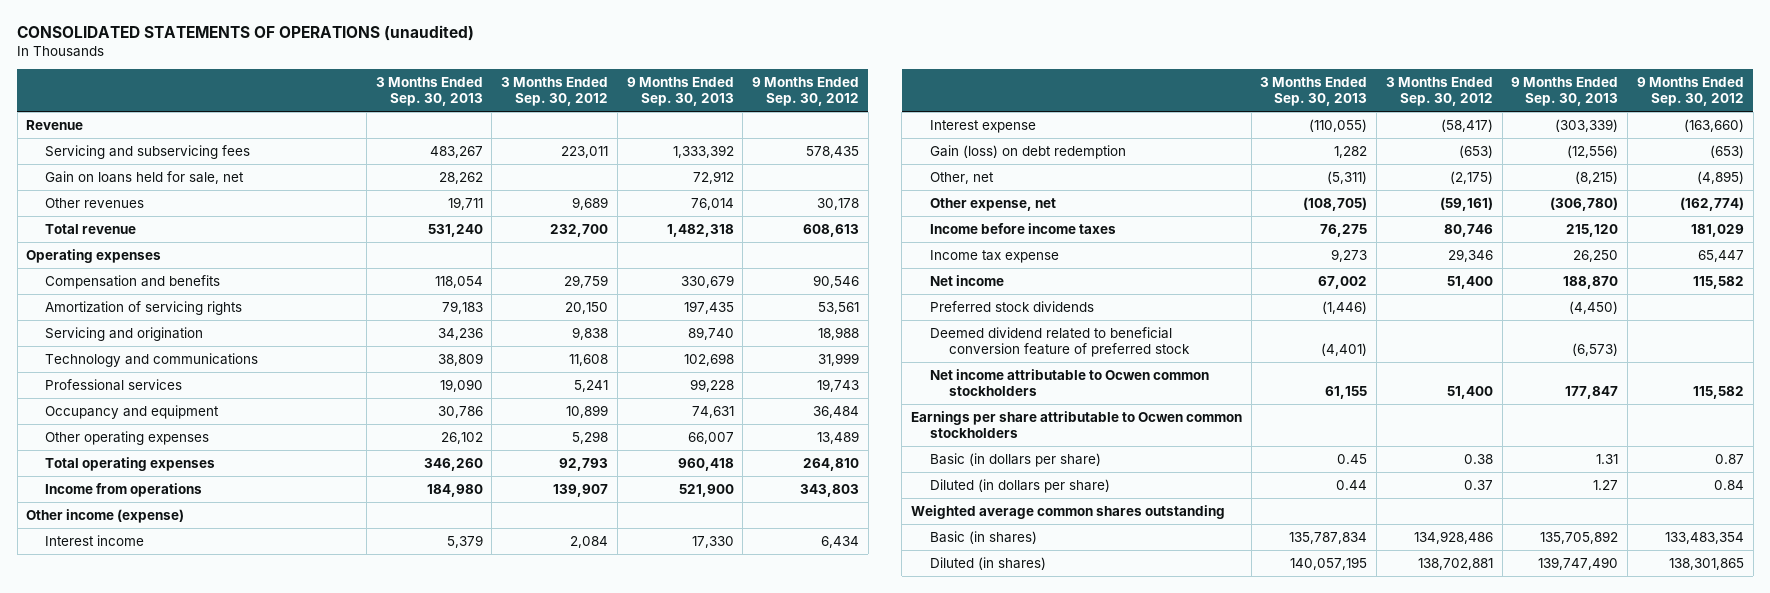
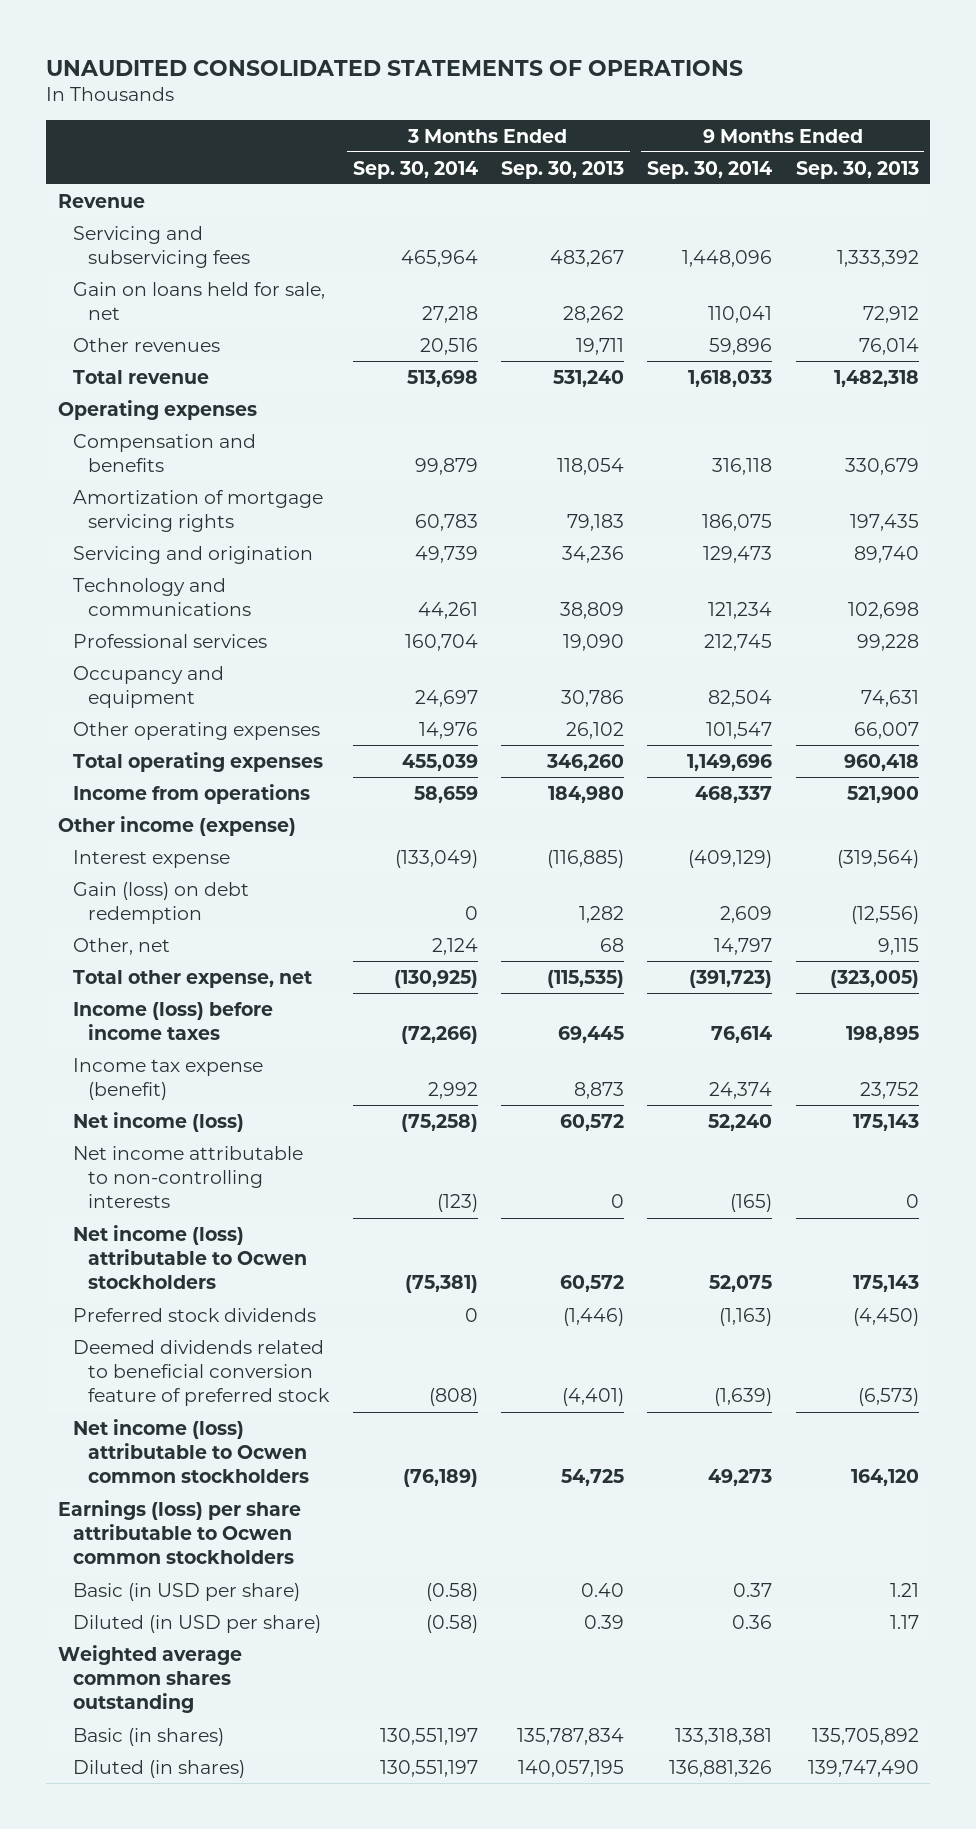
- CONSOLIDATED STATEMENTS OF OPERATIONS (unaudited)
+ UNAUDITED CONSOLIDATED STATEMENTS OF OPERATIONS
- | 3 Months Ended Sep. 30, 2013 | 3 Months Ended Sep. 30, 2012 | 9 Months Ended Sep. 30, 2013 | 9 Months Ended Sep. 30, 2012
+ | 3 Months Ended Sep. 30, 2014 | 3 Months Ended Sep. 30, 2013 | 9 Months Ended Sep. 30, 2014 | 9 Months Ended Sep. 30, 2013
- Amortization of servicing rights | 79,183 | 20,150 | 197,435 | 53,561
+ Amortization of mortgage servicing rights | 60,783 | 79,183 | 186,075 | 197,435
- Interest income | 5,379 | 2,084 | 17,330 | 6,434
- Interest expense | (110,055) | (58,417) | (303,339) | (163,660)
+ Interest expense | (133,049) | (116,885) | (409,129) | (319,564)
- Other, net | (5,311) | (2,175) | (8,215) | (4,895)
- Other expense, net | (108,705) | (59,161) | (306,780) | (162,774)
- Income before income taxes | 76,275 | 80,746 | 215,120 | 181,029
- Income tax expense | 9,273 | 29,346 | 26,250 | 65,447
- Net income | 67,002 | 51,400 | 188,870 | 115,582
+ Other, net | 2,124 | 68 | 14,797 | 9,115
+ Total other expense, net | (130,925) | (115,535) | (391,723) | (323,005)
+ Income (loss) before income taxes | (72,266) | 69,445 | 76,614 | 198,895
+ Income tax expense (benefit) | 2,992 | 8,873 | 24,374 | 23,752
+ Net income (loss) | (75,258) | 60,572 | 52,240 | 175,143
+ Net income attributable to non-controlling interests | (123) | 0 | (165) | 0
+ Net income (loss) attributable to Ocwen stockholders | (75,381) | 60,572 | 52,075 | 175,143
- Deemed dividend related to beneficial conversion feature of preferred stock | (4,401) | | (6,573) |
- Net income attributable to Ocwen common stockholders | 61,155 | 51,400 | 177,847 | 115,582
- Earnings per share attributable to Ocwen common stockholders
- Basic (in dollars per share) | 0.45 | 0.38 | 1.31 | 0.87
- Diluted (in dollars per share) | 0.44 | 0.37 | 1.27 | 0.84
+ Deemed dividends related to beneficial conversion feature of preferred stock | (808) | (4,401) | (1,639) | (6,573)
+ Net income (loss) attributable to Ocwen common stockholders | (76,189) | 54,725 | 49,273 | 164,120
+ Earnings (loss) per share attributable to Ocwen common stockholders
+ Basic (in USD per share) | (0.58) | 0.40 | 0.37 | 1.21
+ Diluted (in USD per share) | (0.58) | 0.39 | 0.36 | 1.17

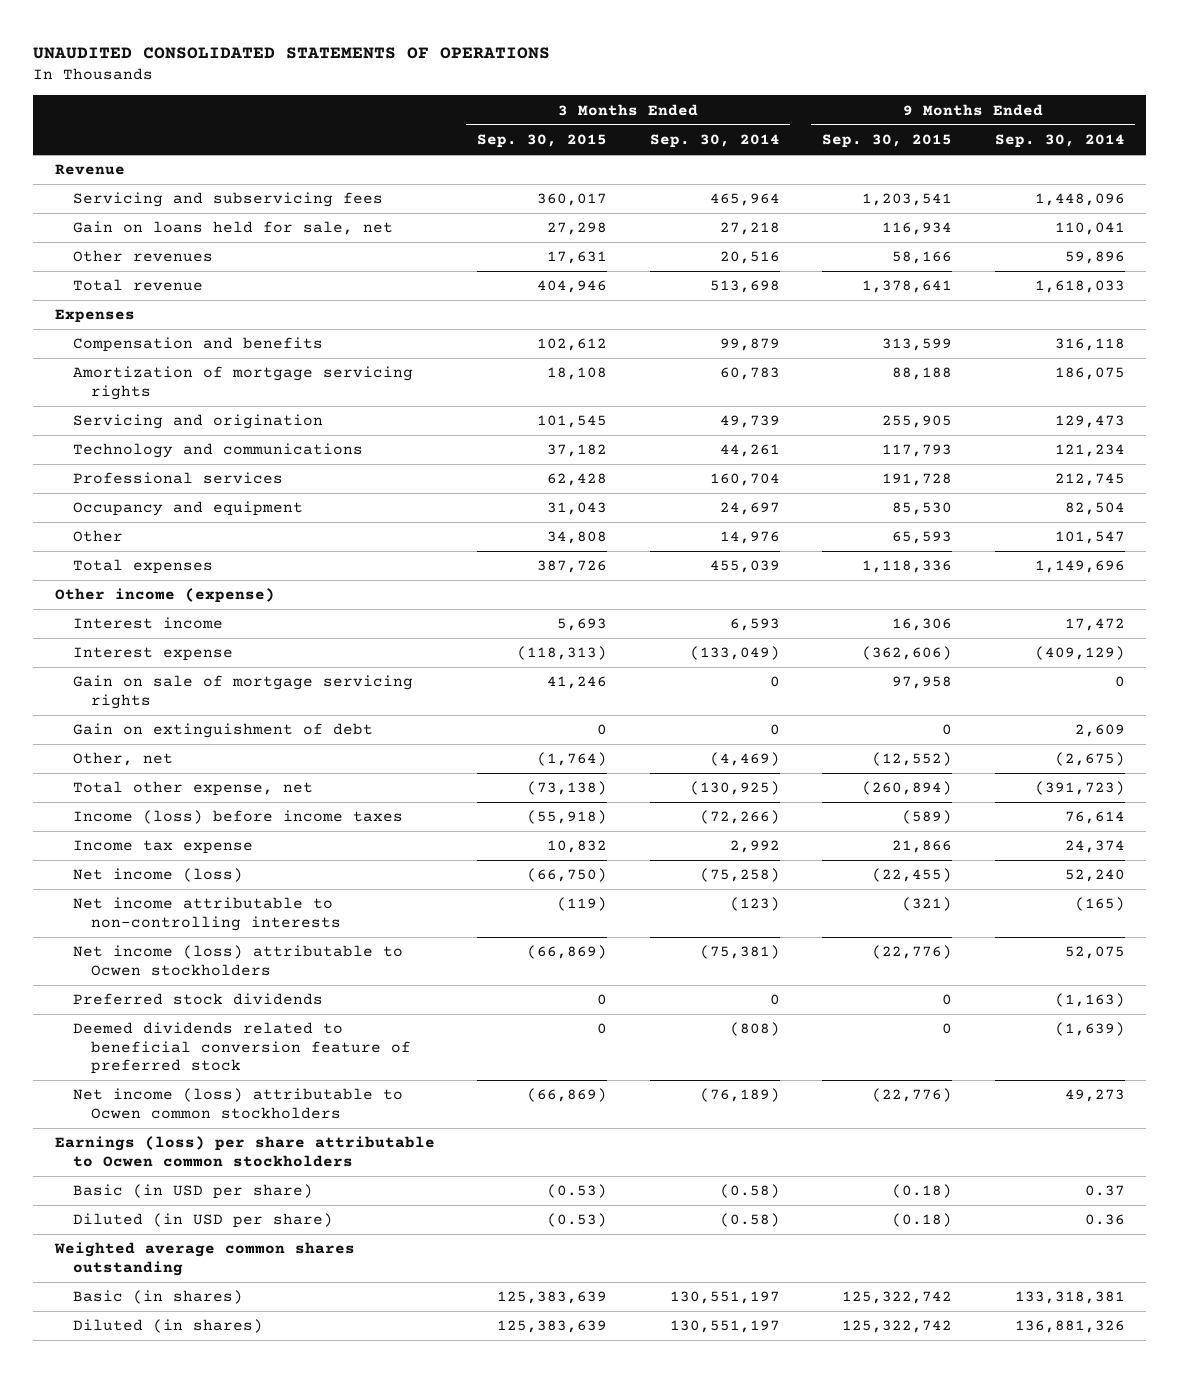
- | 3 Months Ended Sep. 30, 2014 | 3 Months Ended Sep. 30, 2013 | 9 Months Ended Sep. 30, 2014 | 9 Months Ended Sep. 30, 2013
+ | 3 Months Ended Sep. 30, 2015 | 3 Months Ended Sep. 30, 2014 | 9 Months Ended Sep. 30, 2015 | 9 Months Ended Sep. 30, 2014
- Operating expenses
+ Expenses
- Other operating expenses | 14,976 | 26,102 | 101,547 | 66,007
- Total operating expenses | 455,039 | 346,260 | 1,149,696 | 960,418
- Income from operations | 58,659 | 184,980 | 468,337 | 521,900
+ Other | 34,808 | 14,976 | 65,593 | 101,547
+ Total expenses | 387,726 | 455,039 | 1,118,336 | 1,149,696
+ Interest income | 5,693 | 6,593 | 16,306 | 17,472
- Gain (loss) on debt redemption | 0 | 1,282 | 2,609 | (12,556)
- Other, net | 2,124 | 68 | 14,797 | 9,115
+ Gain on sale of mortgage servicing rights | 41,246 | 0 | 97,958 | 0
+ Gain on extinguishment of debt | 0 | 0 | 0 | 2,609
+ Other, net | (1,764) | (4,469) | (12,552) | (2,675)
- Income tax expense (benefit) | 2,992 | 8,873 | 24,374 | 23,752
+ Income tax expense | 10,832 | 2,992 | 21,866 | 24,374

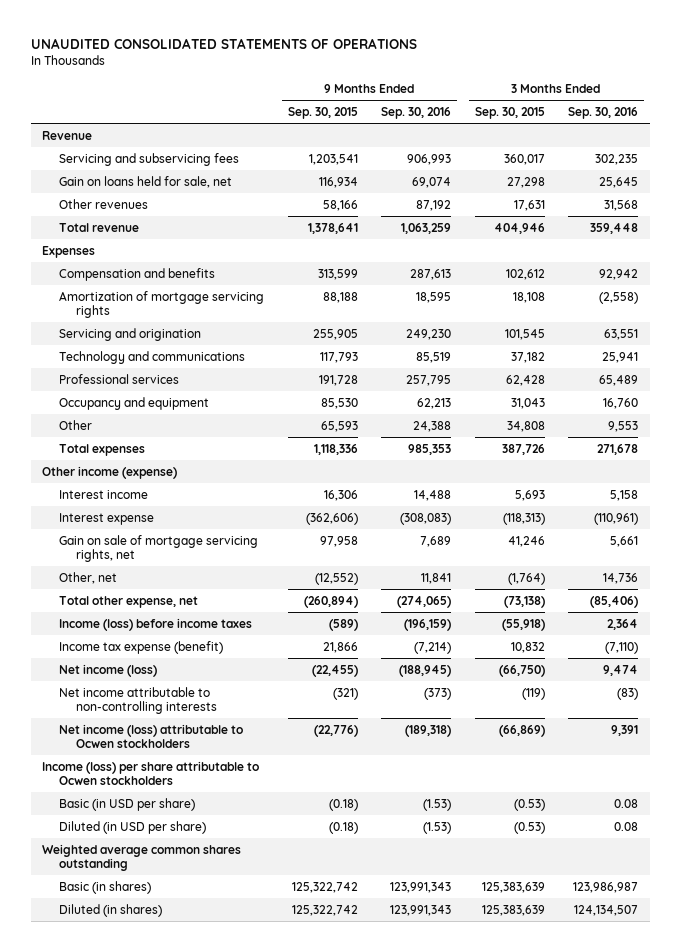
- | 3 Months Ended Sep. 30, 2015 | 3 Months Ended Sep. 30, 2014 | 9 Months Ended Sep. 30, 2015 | 9 Months Ended Sep. 30, 2014
+ | 9 Months Ended Sep. 30, 2015 | 9 Months Ended Sep. 30, 2016 | 3 Months Ended Sep. 30, 2015 | 3 Months Ended Sep. 30, 2016
- Gain on sale of mortgage servicing rights | 41,246 | 0 | 97,958 | 0
- Gain on extinguishment of debt | 0 | 0 | 0 | 2,609
+ Gain on sale of mortgage servicing rights, net | 97,958 | 7,689 | 41,246 | 5,661
- Income tax expense | 10,832 | 2,992 | 21,866 | 24,374
+ Income tax expense (benefit) | 21,866 | (7,214) | 10,832 | (7,110)
- Preferred stock dividends | 0 | 0 | 0 | (1,163)
- Deemed dividends related to beneficial conversion feature of preferred stock | 0 | (808) | 0 | (1,639)
- Net income (loss) attributable to Ocwen common stockholders | (66,869) | (76,189) | (22,776) | 49,273
- Earnings (loss) per share attributable to Ocwen common stockholders
+ Income (loss) per share attributable to Ocwen stockholders

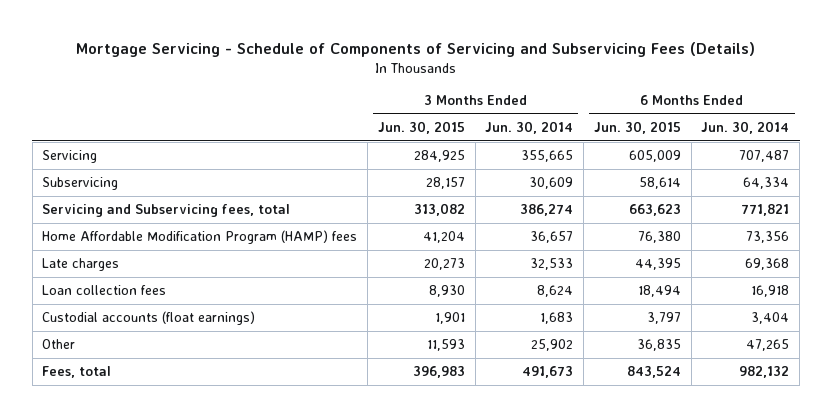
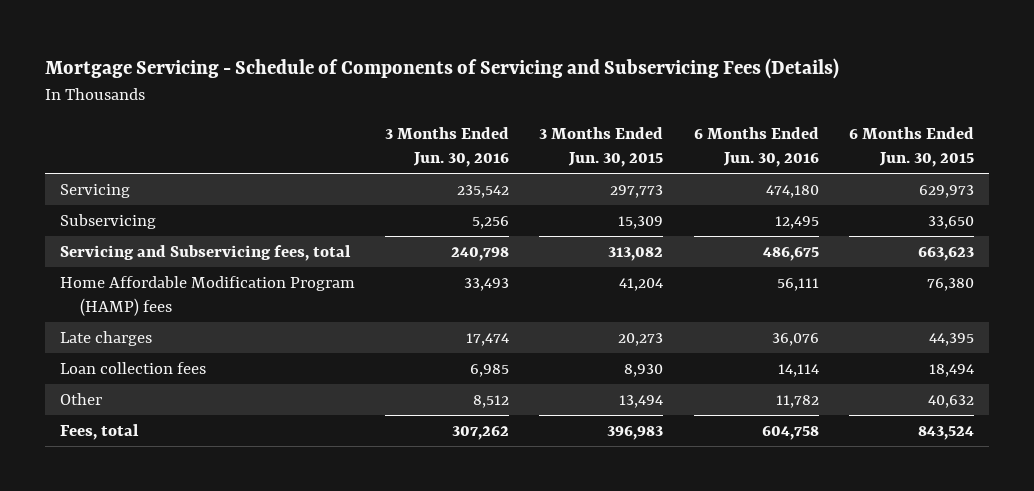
- | 3 Months Ended Jun. 30, 2015 | 3 Months Ended Jun. 30, 2014 | 6 Months Ended Jun. 30, 2015 | 6 Months Ended Jun. 30, 2014
+ | 3 Months Ended Jun. 30, 2016 | 3 Months Ended Jun. 30, 2015 | 6 Months Ended Jun. 30, 2016 | 6 Months Ended Jun. 30, 2015
- Servicing | 284,925 | 355,665 | 605,009 | 707,487
- Subservicing | 28,157 | 30,609 | 58,614 | 64,334
+ Servicing | 235,542 | 297,773 | 474,180 | 629,973
+ Subservicing | 5,256 | 15,309 | 12,495 | 33,650
- Custodial accounts (float earnings) | 1,901 | 1,683 | 3,797 | 3,404
- Other | 11,593 | 25,902 | 36,835 | 47,265
+ Other | 8,512 | 13,494 | 11,782 | 40,632

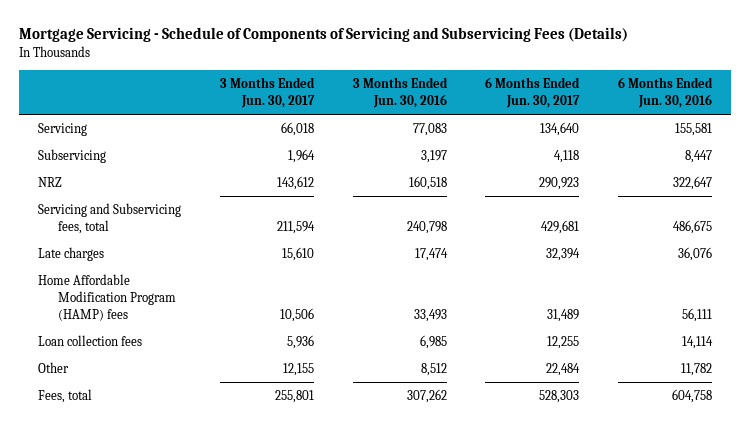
- | 3 Months Ended Jun. 30, 2016 | 3 Months Ended Jun. 30, 2015 | 6 Months Ended Jun. 30, 2016 | 6 Months Ended Jun. 30, 2015
+ | 3 Months Ended Jun. 30, 2017 | 3 Months Ended Jun. 30, 2016 | 6 Months Ended Jun. 30, 2017 | 6 Months Ended Jun. 30, 2016
- Servicing | 235,542 | 297,773 | 474,180 | 629,973
- Subservicing | 5,256 | 15,309 | 12,495 | 33,650
+ Servicing | 66,018 | 77,083 | 134,640 | 155,581
+ Subservicing | 1,964 | 3,197 | 4,118 | 8,447
+ NRZ | 143,612 | 160,518 | 290,923 | 322,647
moved down: Home Affordable Modification Program (HAMP) fees | 10,506 | 33,493 | 31,489 | 56,111

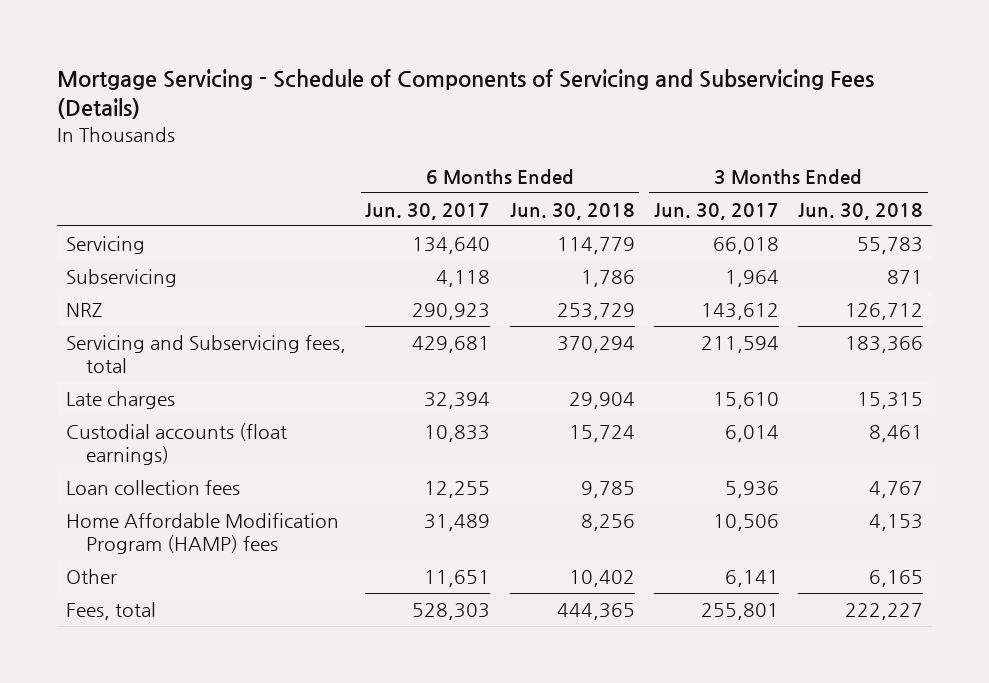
- | 3 Months Ended Jun. 30, 2017 | 3 Months Ended Jun. 30, 2016 | 6 Months Ended Jun. 30, 2017 | 6 Months Ended Jun. 30, 2016
+ | 6 Months Ended Jun. 30, 2017 | 6 Months Ended Jun. 30, 2018 | 3 Months Ended Jun. 30, 2017 | 3 Months Ended Jun. 30, 2018
+ Custodial accounts (float earnings) | 10,833 | 15,724 | 6,014 | 8,461
- Other | 12,155 | 8,512 | 22,484 | 11,782
moved down: Home Affordable Modification Program (HAMP) fees | 31,489 | 8,256 | 10,506 | 4,153
+ Other | 11,651 | 10,402 | 6,141 | 6,165

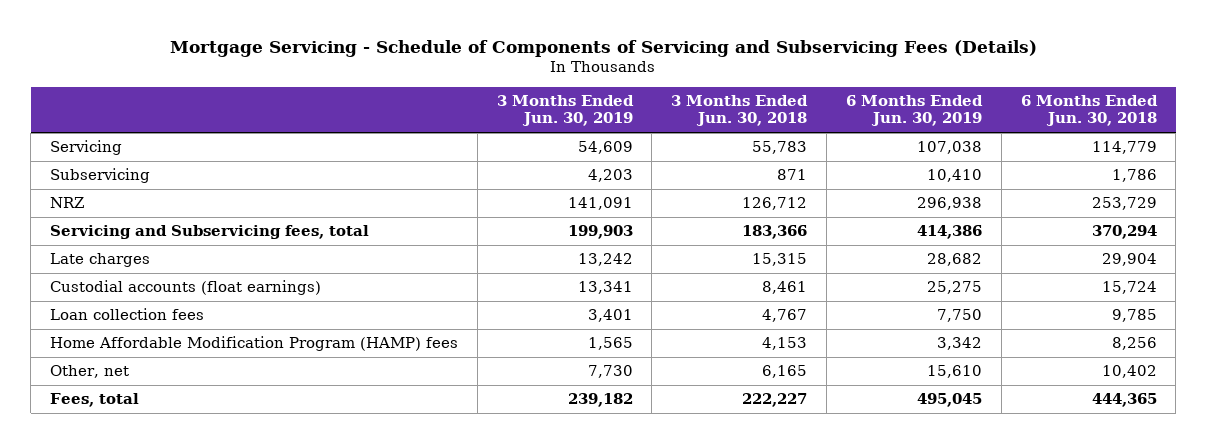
- | 6 Months Ended Jun. 30, 2017 | 6 Months Ended Jun. 30, 2018 | 3 Months Ended Jun. 30, 2017 | 3 Months Ended Jun. 30, 2018
+ | 3 Months Ended Jun. 30, 2019 | 3 Months Ended Jun. 30, 2018 | 6 Months Ended Jun. 30, 2019 | 6 Months Ended Jun. 30, 2018
- Other | 11,651 | 10,402 | 6,141 | 6,165
+ Other, net | 7,730 | 6,165 | 15,610 | 10,402

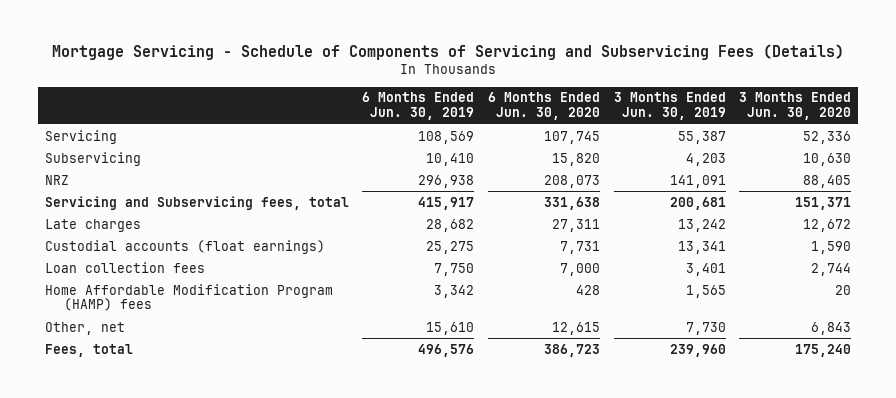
- | 3 Months Ended Jun. 30, 2019 | 3 Months Ended Jun. 30, 2018 | 6 Months Ended Jun. 30, 2019 | 6 Months Ended Jun. 30, 2018
+ | 6 Months Ended Jun. 30, 2019 | 6 Months Ended Jun. 30, 2020 | 3 Months Ended Jun. 30, 2019 | 3 Months Ended Jun. 30, 2020
- Servicing | 54,609 | 55,783 | 107,038 | 114,779
+ Servicing | 108,569 | 107,745 | 55,387 | 52,336
- Servicing and Subservicing fees, total | 199,903 | 183,366 | 414,386 | 370,294
+ Servicing and Subservicing fees, total | 415,917 | 331,638 | 200,681 | 151,371
- Fees, total | 239,182 | 222,227 | 495,045 | 444,365
+ Fees, total | 496,576 | 386,723 | 239,960 | 175,240

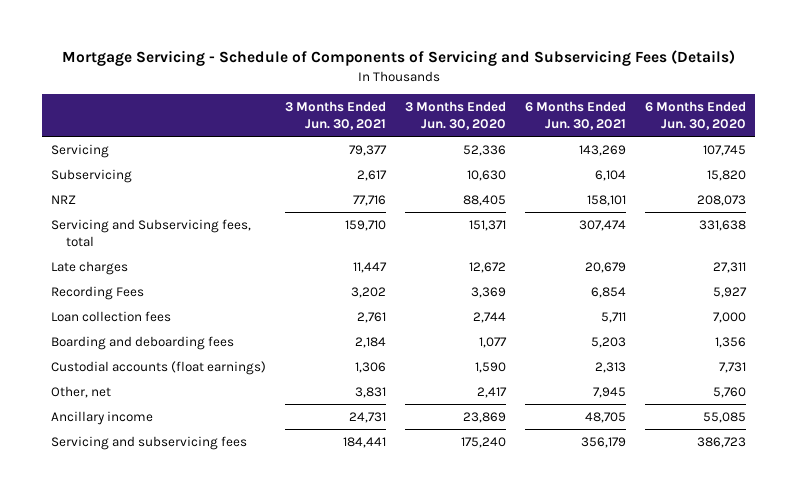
- | 6 Months Ended Jun. 30, 2019 | 6 Months Ended Jun. 30, 2020 | 3 Months Ended Jun. 30, 2019 | 3 Months Ended Jun. 30, 2020
+ | 3 Months Ended Jun. 30, 2021 | 3 Months Ended Jun. 30, 2020 | 6 Months Ended Jun. 30, 2021 | 6 Months Ended Jun. 30, 2020
+ Recording Fees | 3,202 | 3,369 | 6,854 | 5,927
- Home Affordable Modification Program (HAMP) fees | 3,342 | 428 | 1,565 | 20
- Other, net | 15,610 | 12,615 | 7,730 | 6,843
- Fees, total | 496,576 | 386,723 | 239,960 | 175,240
+ Boarding and deboarding fees | 2,184 | 1,077 | 5,203 | 1,356
moved down: Custodial accounts (float earnings) | 1,306 | 1,590 | 2,313 | 7,731
+ Other, net | 3,831 | 2,417 | 7,945 | 5,760
+ Ancillary income | 24,731 | 23,869 | 48,705 | 55,085
+ Servicing and subservicing fees | 184,441 | 175,240 | 356,179 | 386,723

